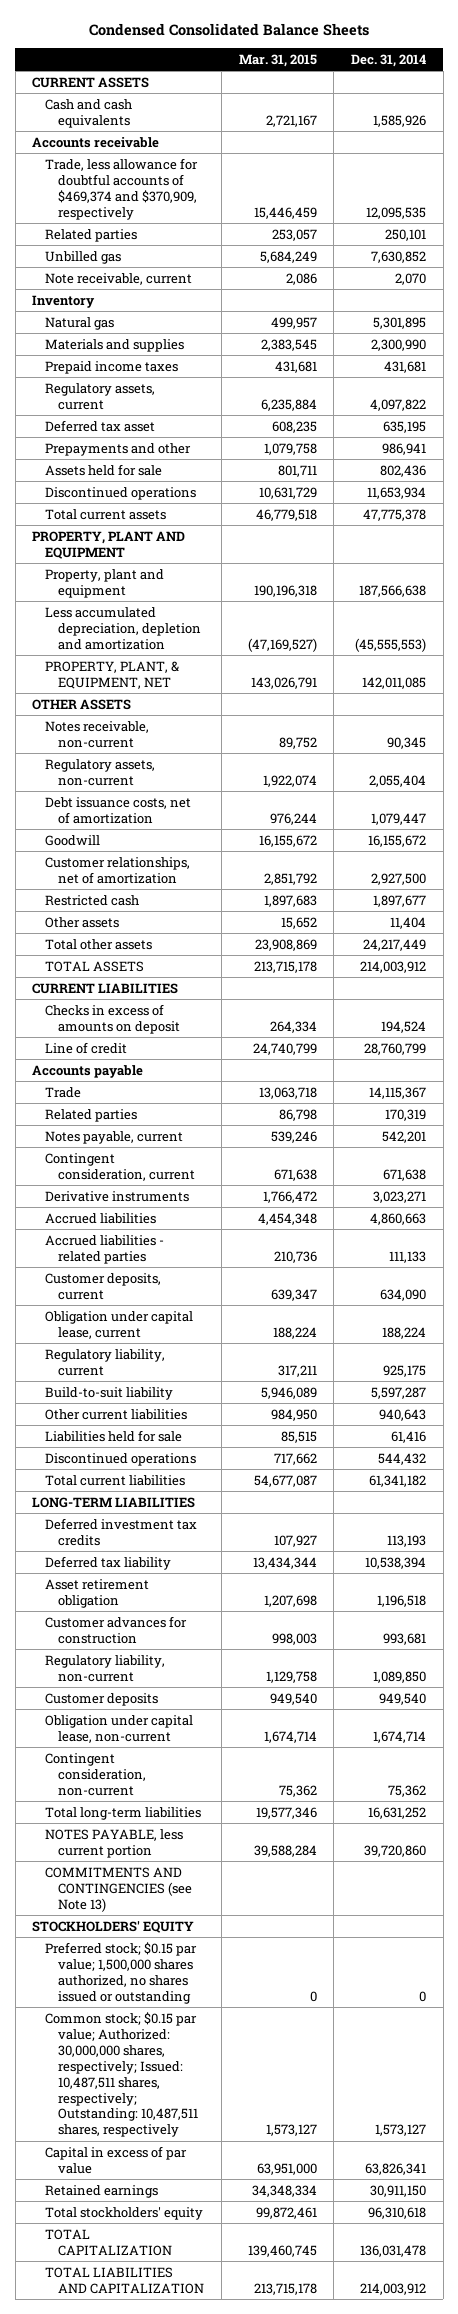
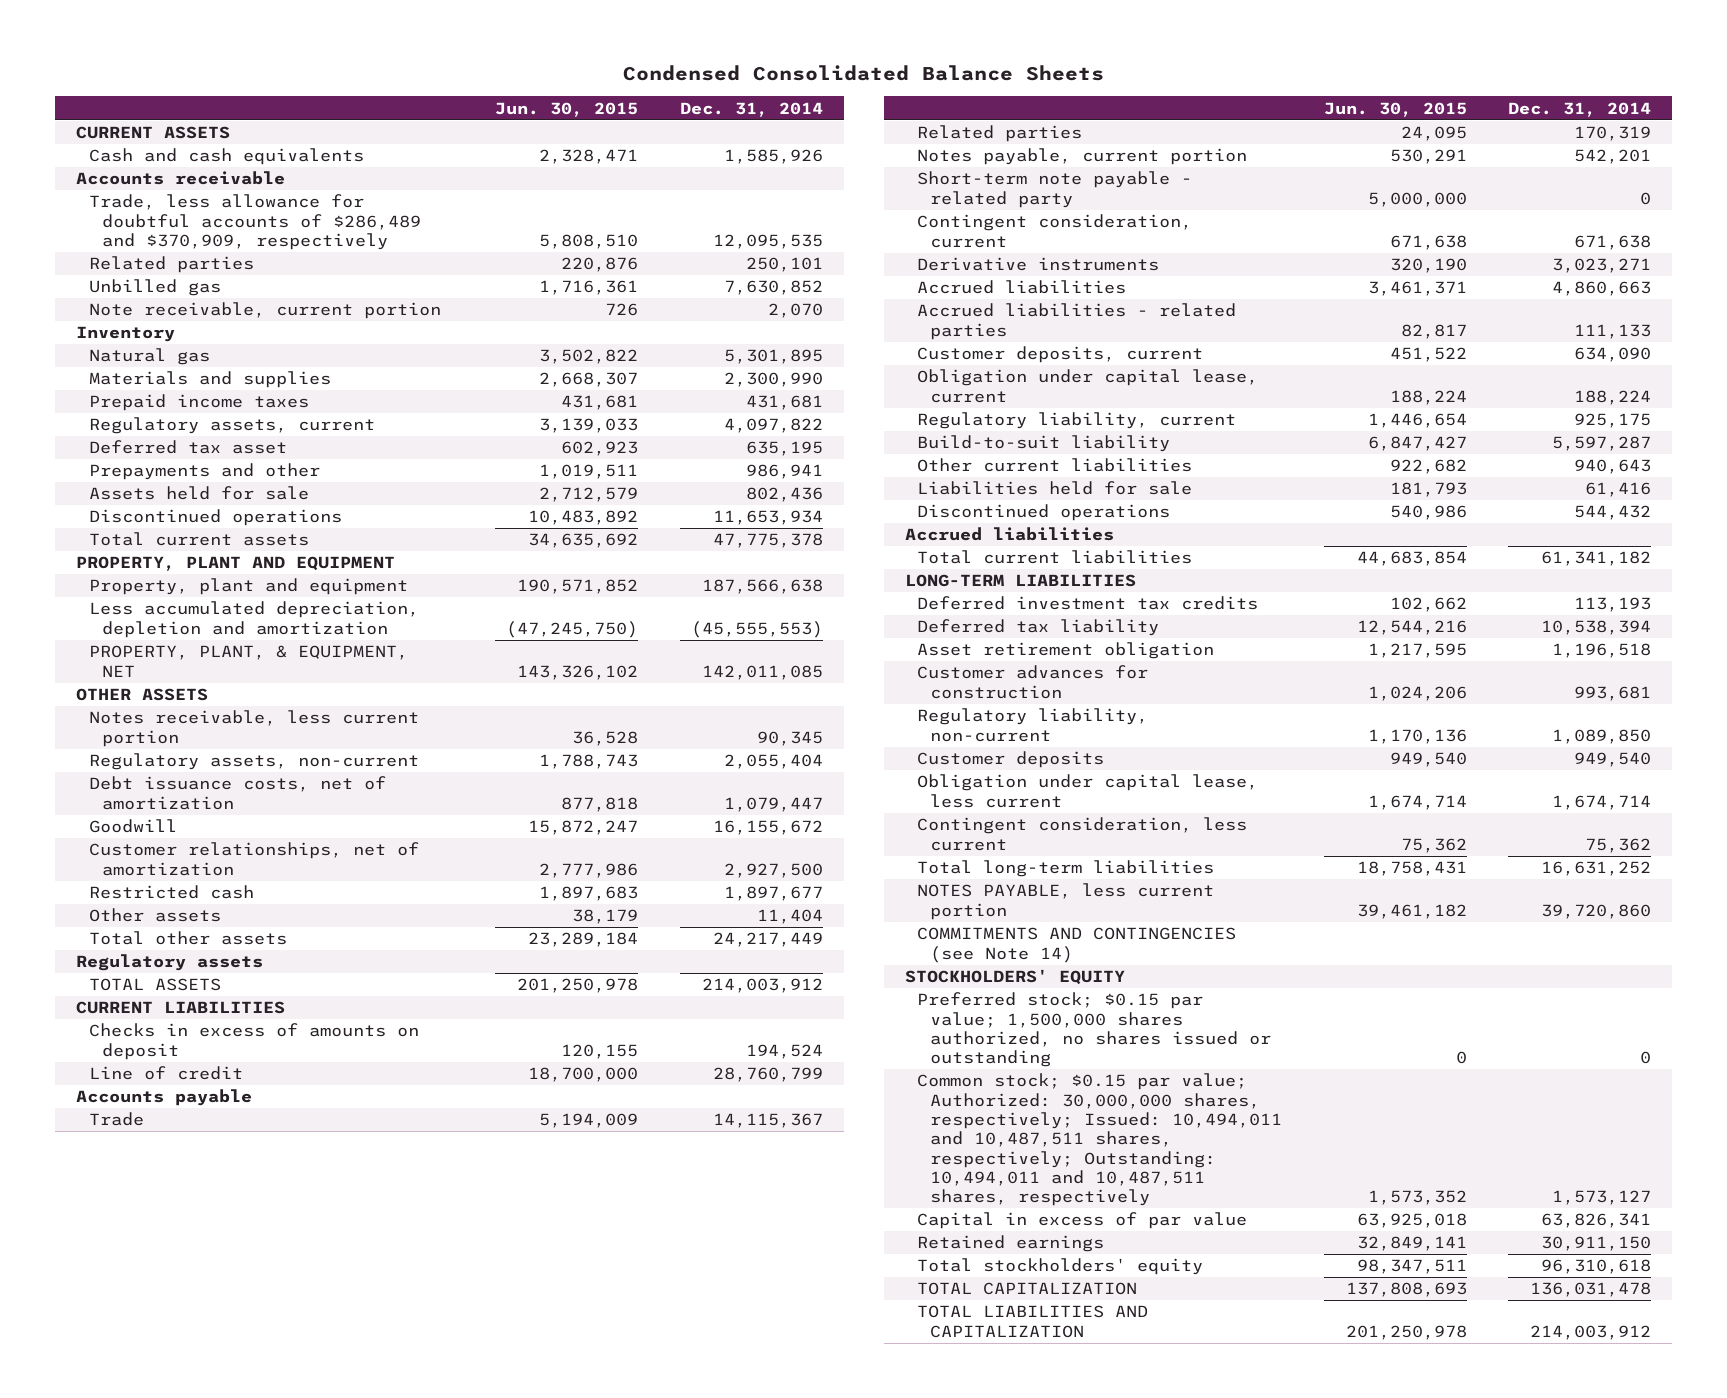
- | Mar. 31, 2015 | Dec. 31, 2014
+ | Jun. 30, 2015 | Dec. 31, 2014
- Trade, less allowance for doubtful accounts of $469,374 and $370,909, respectively | 15,446,459 | 12,095,535
+ Trade, less allowance for doubtful accounts of $286,489 and $370,909, respectively | 5,808,510 | 12,095,535
- Note receivable, current | 2,086 | 2,070
+ Note receivable, current portion | 726 | 2,070
- Notes receivable, non-current | 89,752 | 90,345
+ Notes receivable, less current portion | 36,528 | 90,345
+ Regulatory assets
- Notes payable, current | 539,246 | 542,201
+ Notes payable, current portion | 530,291 | 542,201
+ Short-term note payable - related party | 5,000,000 | 0
+ Accrued liabilities
- Obligation under capital lease, non-current | 1,674,714 | 1,674,714
- Contingent consideration, non-current | 75,362 | 75,362
+ Obligation under capital lease, less current | 1,674,714 | 1,674,714
+ Contingent consideration, less current | 75,362 | 75,362
- COMMITMENTS AND CONTINGENCIES (see Note 13)
+ COMMITMENTS AND CONTINGENCIES (see Note 14)
- Common stock; $0.15 par value; Authorized: 30,000,000 shares, respectively; Issued: 10,487,511 shares, respectively; Outstanding: 10,487,511 shares, respectively | 1,573,127 | 1,573,127
+ Common stock; $0.15 par value; Authorized: 30,000,000 shares, respectively; Issued: 10,494,011 and 10,487,511 shares, respectively; Outstanding: 10,494,011 and 10,487,511 shares, respectively | 1,573,352 | 1,573,127

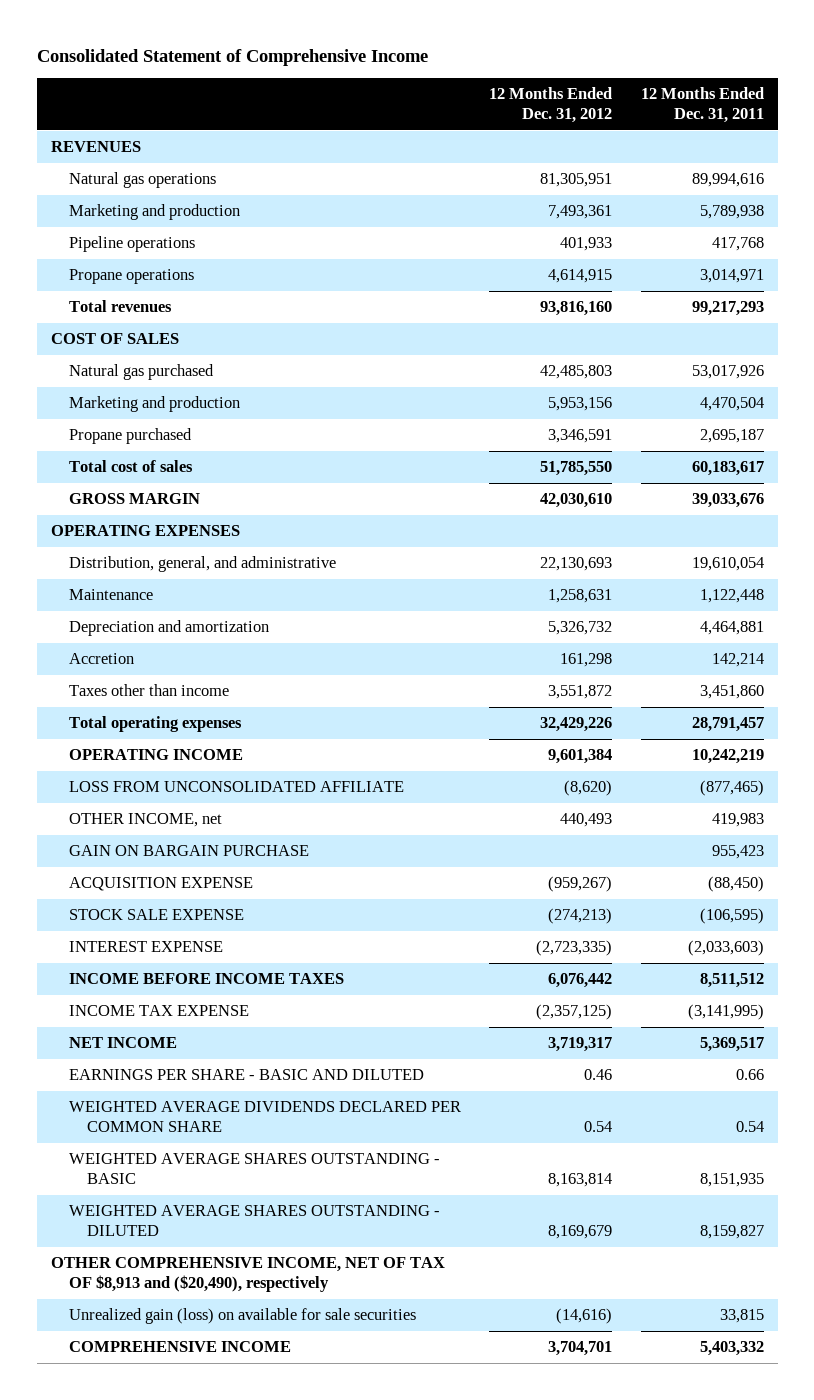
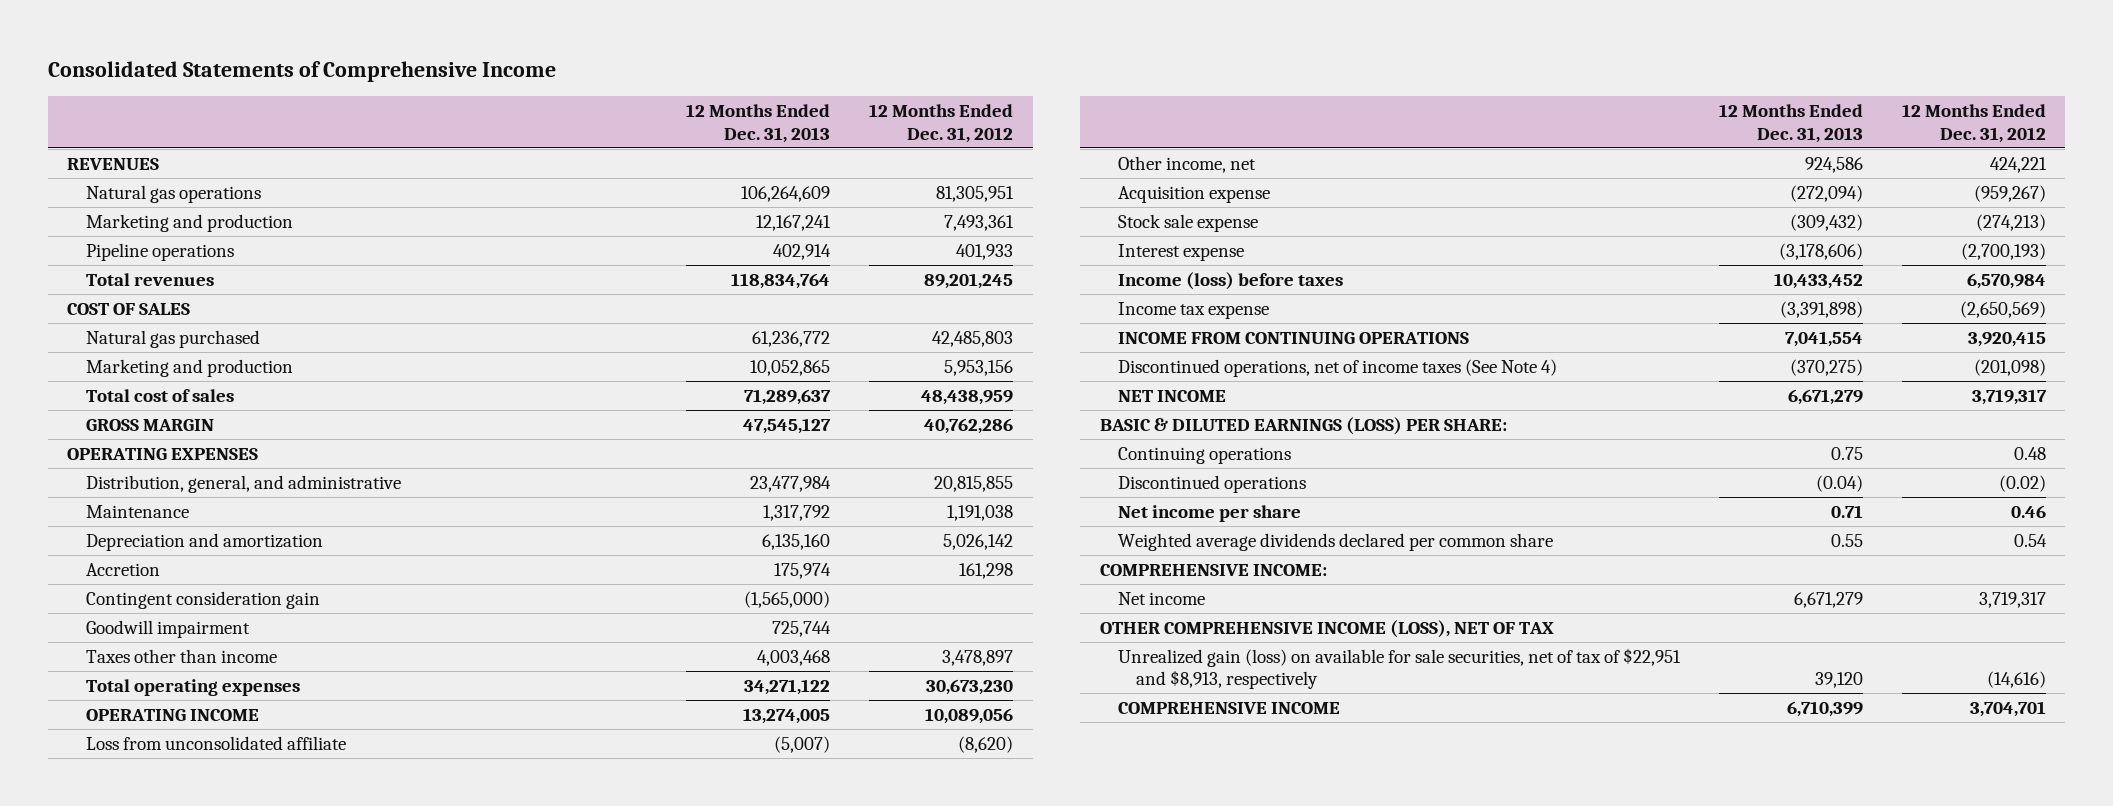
- Consolidated Statement of Comprehensive Income
+ Consolidated Statements of Comprehensive Income
- | 12 Months Ended Dec. 31, 2012 | 12 Months Ended Dec. 31, 2011
+ | 12 Months Ended Dec. 31, 2013 | 12 Months Ended Dec. 31, 2012
- Propane operations | 4,614,915 | 3,014,971
- Total revenues | 93,816,160 | 99,217,293
+ Total revenues | 118,834,764 | 89,201,245
- Propane purchased | 3,346,591 | 2,695,187
- Total cost of sales | 51,785,550 | 60,183,617
- GROSS MARGIN | 42,030,610 | 39,033,676
+ Total cost of sales | 71,289,637 | 48,438,959
+ GROSS MARGIN | 47,545,127 | 40,762,286
- Distribution, general, and administrative | 22,130,693 | 19,610,054
- Maintenance | 1,258,631 | 1,122,448
- Depreciation and amortization | 5,326,732 | 4,464,881
+ Distribution, general, and administrative | 23,477,984 | 20,815,855
+ Maintenance | 1,317,792 | 1,191,038
+ Depreciation and amortization | 6,135,160 | 5,026,142
- Taxes other than income | 3,551,872 | 3,451,860
- Total operating expenses | 32,429,226 | 28,791,457
- OPERATING INCOME | 9,601,384 | 10,242,219
- LOSS FROM UNCONSOLIDATED AFFILIATE | (8,620) | (877,465)
- OTHER INCOME, net | 440,493 | 419,983
- GAIN ON BARGAIN PURCHASE | | 955,423
- ACQUISITION EXPENSE | (959,267) | (88,450)
- STOCK SALE EXPENSE | (274,213) | (106,595)
- INTEREST EXPENSE | (2,723,335) | (2,033,603)
- INCOME BEFORE INCOME TAXES | 6,076,442 | 8,511,512
- INCOME TAX EXPENSE | (2,357,125) | (3,141,995)
+ Contingent consideration gain | (1,565,000) |
+ Goodwill impairment | 725,744 |
+ Taxes other than income | 4,003,468 | 3,478,897
+ Total operating expenses | 34,271,122 | 30,673,230
+ OPERATING INCOME | 13,274,005 | 10,089,056
+ Loss from unconsolidated affiliate | (5,007) | (8,620)
+ Other income, net | 924,586 | 424,221
+ Acquisition expense | (272,094) | (959,267)
+ Stock sale expense | (309,432) | (274,213)
+ Interest expense | (3,178,606) | (2,700,193)
+ Income (loss) before taxes | 10,433,452 | 6,570,984
+ Income tax expense | (3,391,898) | (2,650,569)
+ INCOME FROM CONTINUING OPERATIONS | 7,041,554 | 3,920,415
+ Discontinued operations, net of income taxes (See Note 4) | (370,275) | (201,098)
- EARNINGS PER SHARE - BASIC AND DILUTED | 0.46 | 0.66
- WEIGHTED AVERAGE DIVIDENDS DECLARED PER COMMON SHARE | 0.54 | 0.54
- WEIGHTED AVERAGE SHARES OUTSTANDING - BASIC | 8,163,814 | 8,151,935
- WEIGHTED AVERAGE SHARES OUTSTANDING - DILUTED | 8,169,679 | 8,159,827
- OTHER COMPREHENSIVE INCOME, NET OF TAX OF $8,913 and ($20,490), respectively
- Unrealized gain (loss) on available for sale securities | (14,616) | 33,815
+ BASIC & DILUTED EARNINGS (LOSS) PER SHARE:
+ Continuing operations | 0.75 | 0.48
+ Discontinued operations | (0.04) | (0.02)
+ Net income per share | 0.71 | 0.46
+ Weighted average dividends declared per common share | 0.55 | 0.54
+ COMPREHENSIVE INCOME:
+ Net income | 6,671,279 | 3,719,317
+ OTHER COMPREHENSIVE INCOME (LOSS), NET OF TAX
+ Unrealized gain (loss) on available for sale securities, net of tax of $22,951 and $8,913, respectively | 39,120 | (14,616)

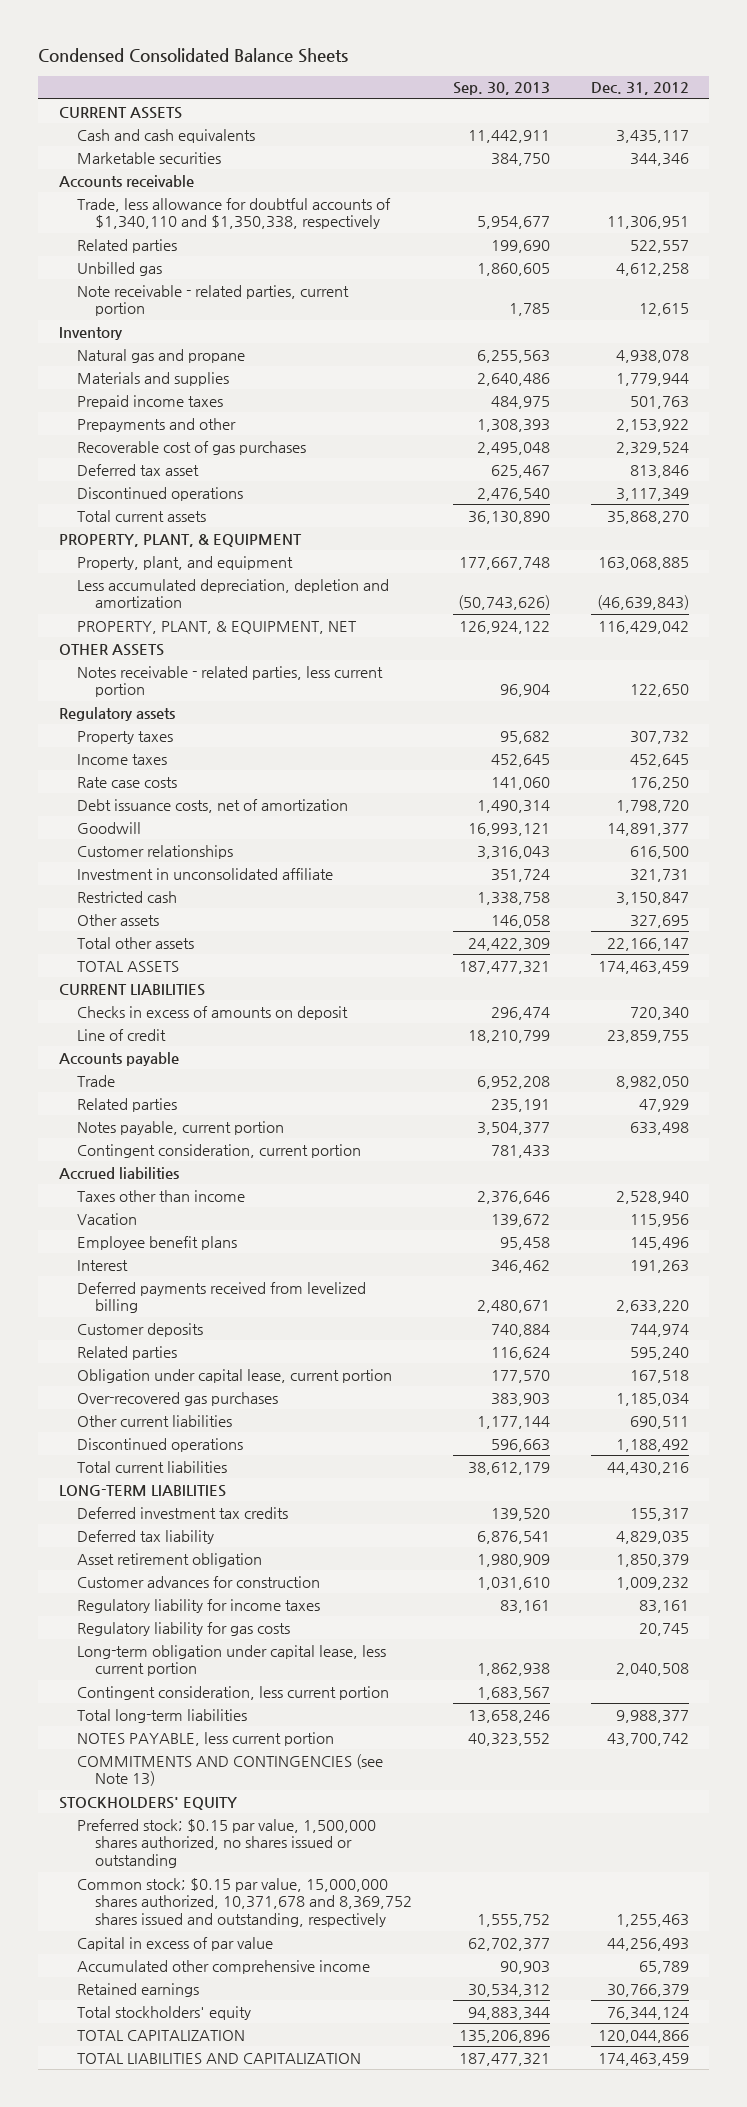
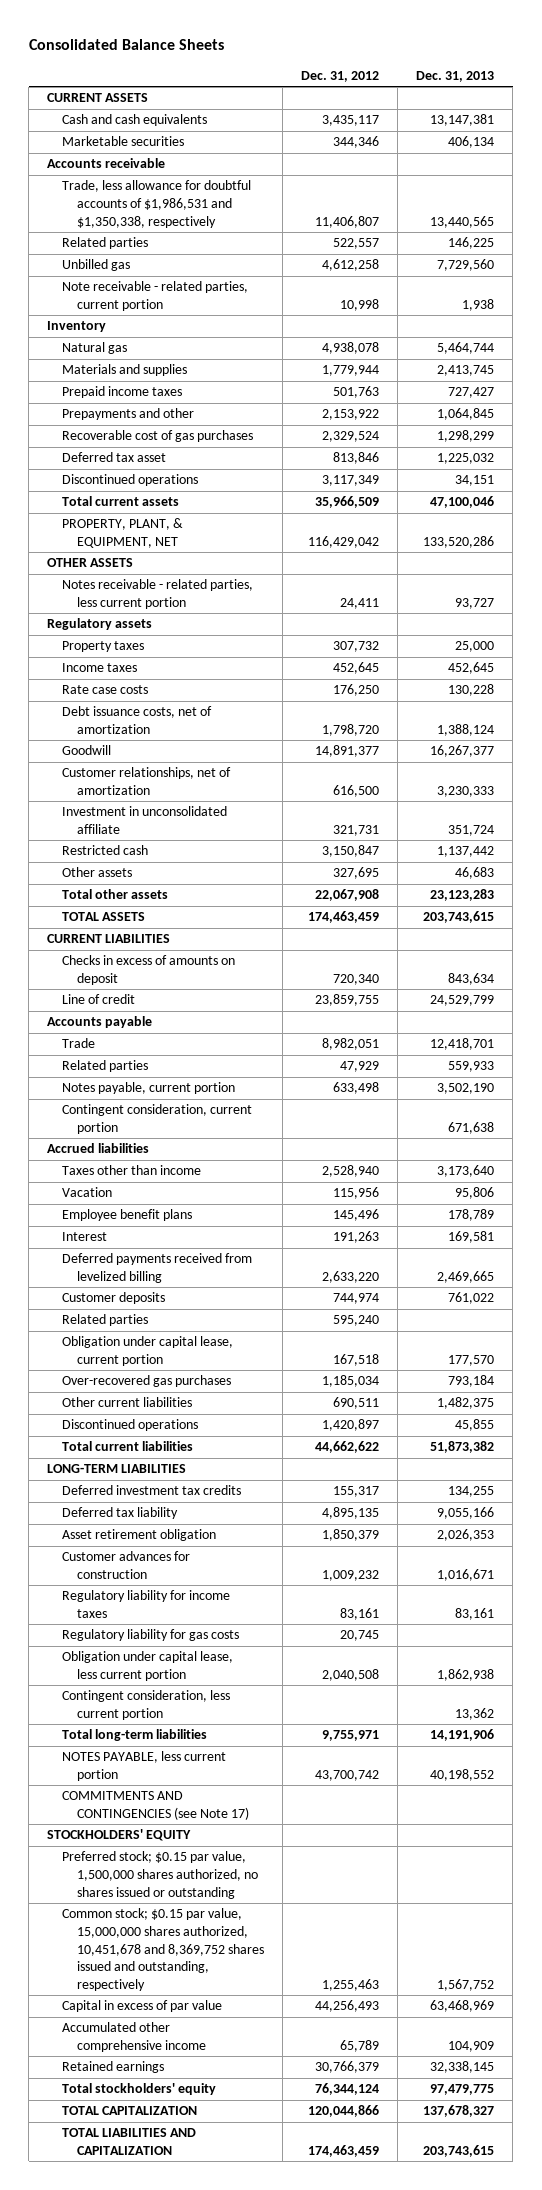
- Condensed Consolidated Balance Sheets
+ Consolidated Balance Sheets
- | Sep. 30, 2013 | Dec. 31, 2012
+ | Dec. 31, 2012 | Dec. 31, 2013
- Trade, less allowance for doubtful accounts of $1,340,110 and $1,350,338, respectively | 5,954,677 | 11,306,951
+ Trade, less allowance for doubtful accounts of $1,986,531 and $1,350,338, respectively | 11,406,807 | 13,440,565
- Note receivable - related parties, current portion | 1,785 | 12,615
+ Note receivable - related parties, current portion | 10,998 | 1,938
- Natural gas and propane | 6,255,563 | 4,938,078
+ Natural gas | 4,938,078 | 5,464,744
- Total current assets | 36,130,890 | 35,868,270
- PROPERTY, PLANT, & EQUIPMENT
- Property, plant, and equipment | 177,667,748 | 163,068,885
- Less accumulated depreciation, depletion and amortization | (50,743,626) | (46,639,843)
+ Total current assets | 35,966,509 | 47,100,046
- Notes receivable - related parties, less current portion | 96,904 | 122,650
+ Notes receivable - related parties, less current portion | 24,411 | 93,727
- Customer relationships | 3,316,043 | 616,500
+ Customer relationships, net of amortization | 616,500 | 3,230,333
- Total other assets | 24,422,309 | 22,166,147
+ Total other assets | 22,067,908 | 23,123,283
- Trade | 6,952,208 | 8,982,050
+ Trade | 8,982,051 | 12,418,701
- Discontinued operations | 596,663 | 1,188,492
- Total current liabilities | 38,612,179 | 44,430,216
+ Discontinued operations | 1,420,897 | 45,855
+ Total current liabilities | 44,662,622 | 51,873,382
- Deferred tax liability | 6,876,541 | 4,829,035
+ Deferred tax liability | 4,895,135 | 9,055,166
- Long-term obligation under capital lease, less current portion | 1,862,938 | 2,040,508
+ Obligation under capital lease, less current portion | 2,040,508 | 1,862,938
- Total long-term liabilities | 13,658,246 | 9,988,377
+ Total long-term liabilities | 9,755,971 | 14,191,906
- COMMITMENTS AND CONTINGENCIES (see Note 13)
+ COMMITMENTS AND CONTINGENCIES (see Note 17)
- Common stock; $0.15 par value, 15,000,000 shares authorized, 10,371,678 and 8,369,752 shares issued and outstanding, respectively | 1,555,752 | 1,255,463
+ Common stock; $0.15 par value, 15,000,000 shares authorized, 10,451,678 and 8,369,752 shares issued and outstanding, respectively | 1,255,463 | 1,567,752

